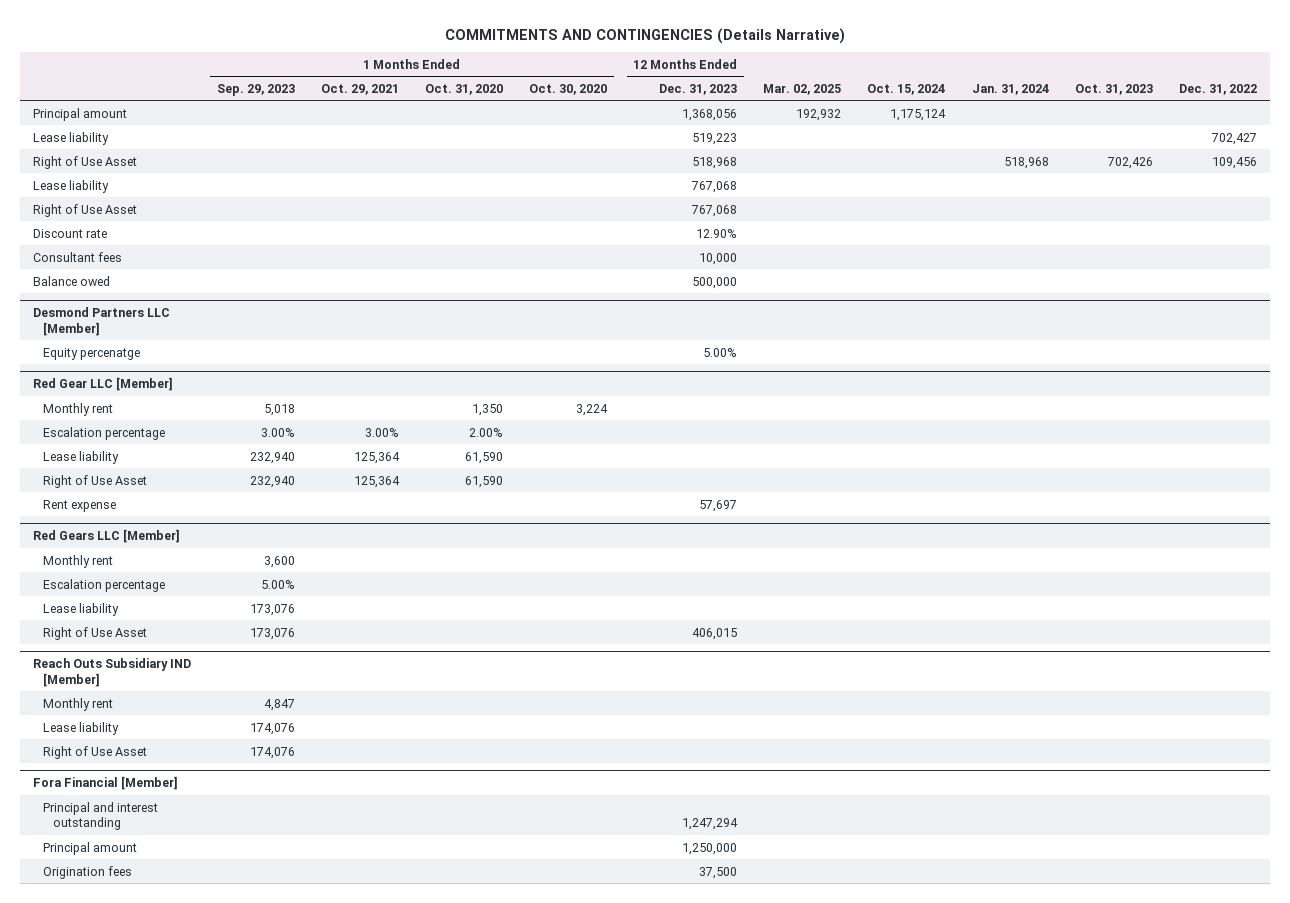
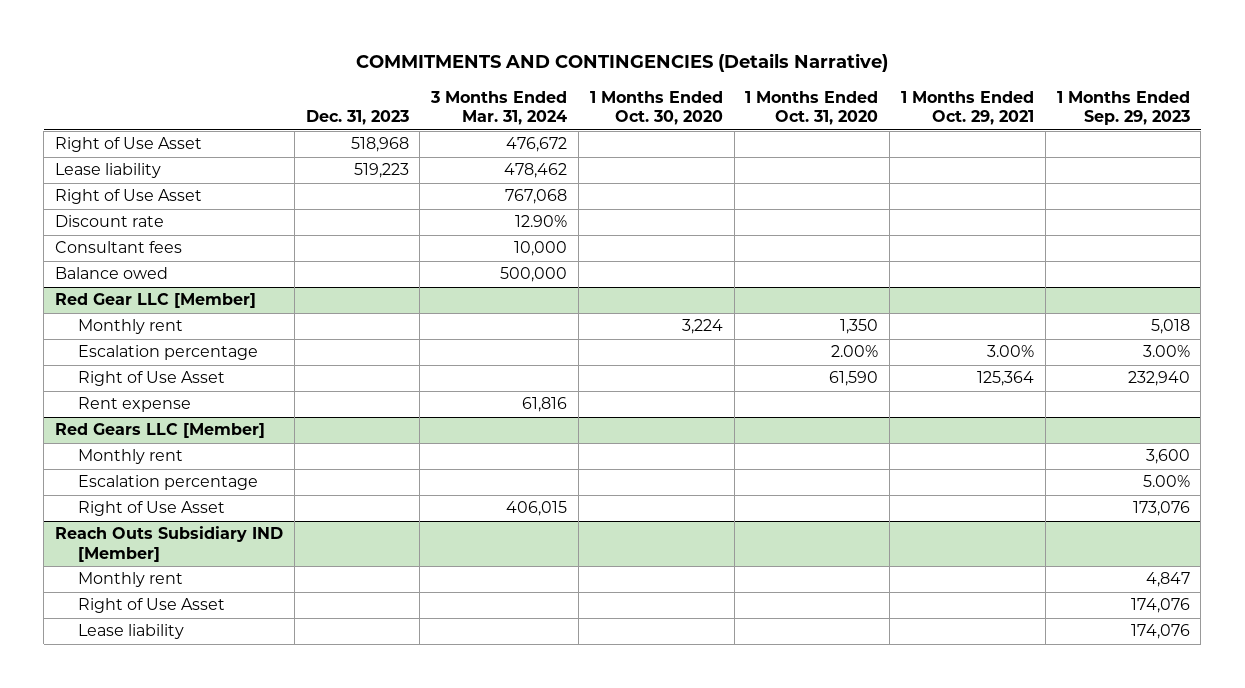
- | 1 Months Ended Sep. 29, 2023 | 1 Months Ended Oct. 29, 2021 | 1 Months Ended Oct. 31, 2020 | 1 Months Ended Oct. 30, 2020 | 12 Months Ended Dec. 31, 2023 | Mar. 02, 2025 | Oct. 15, 2024 | Jan. 31, 2024 | Oct. 31, 2023 | Dec. 31, 2022
+ | Dec. 31, 2023 | 3 Months Ended Mar. 31, 2024 | 1 Months Ended Oct. 30, 2020 | 1 Months Ended Oct. 31, 2020 | 1 Months Ended Oct. 29, 2021 | 1 Months Ended Sep. 29, 2023
- Principal amount | | | | | 1,368,056 | 192,932 | 1,175,124 | | |
- Lease liability | | | | | 519,223 | | | | | 702,427
- Desmond Partners LLC [Member]
- Equity percenatge | | | | | 5.00% | | | | |
@ Red Gear LLC [Member]
- Lease liability | 232,940 | 125,364 | 61,590 | | | | | | |
@ Red Gears LLC [Member]
- Lease liability | 173,076 | | | | | | | | |
- Fora Financial [Member]
- Principal and interest outstanding | | | | | 1,247,294 | | | | |
- Principal amount | | | | | 1,250,000 | | | | |
- Origination fees | | | | | 37,500 | | | | |
@ Reach Outs Subsidiary IND [Member]
moved down: Lease liability | | | | | | 174,076

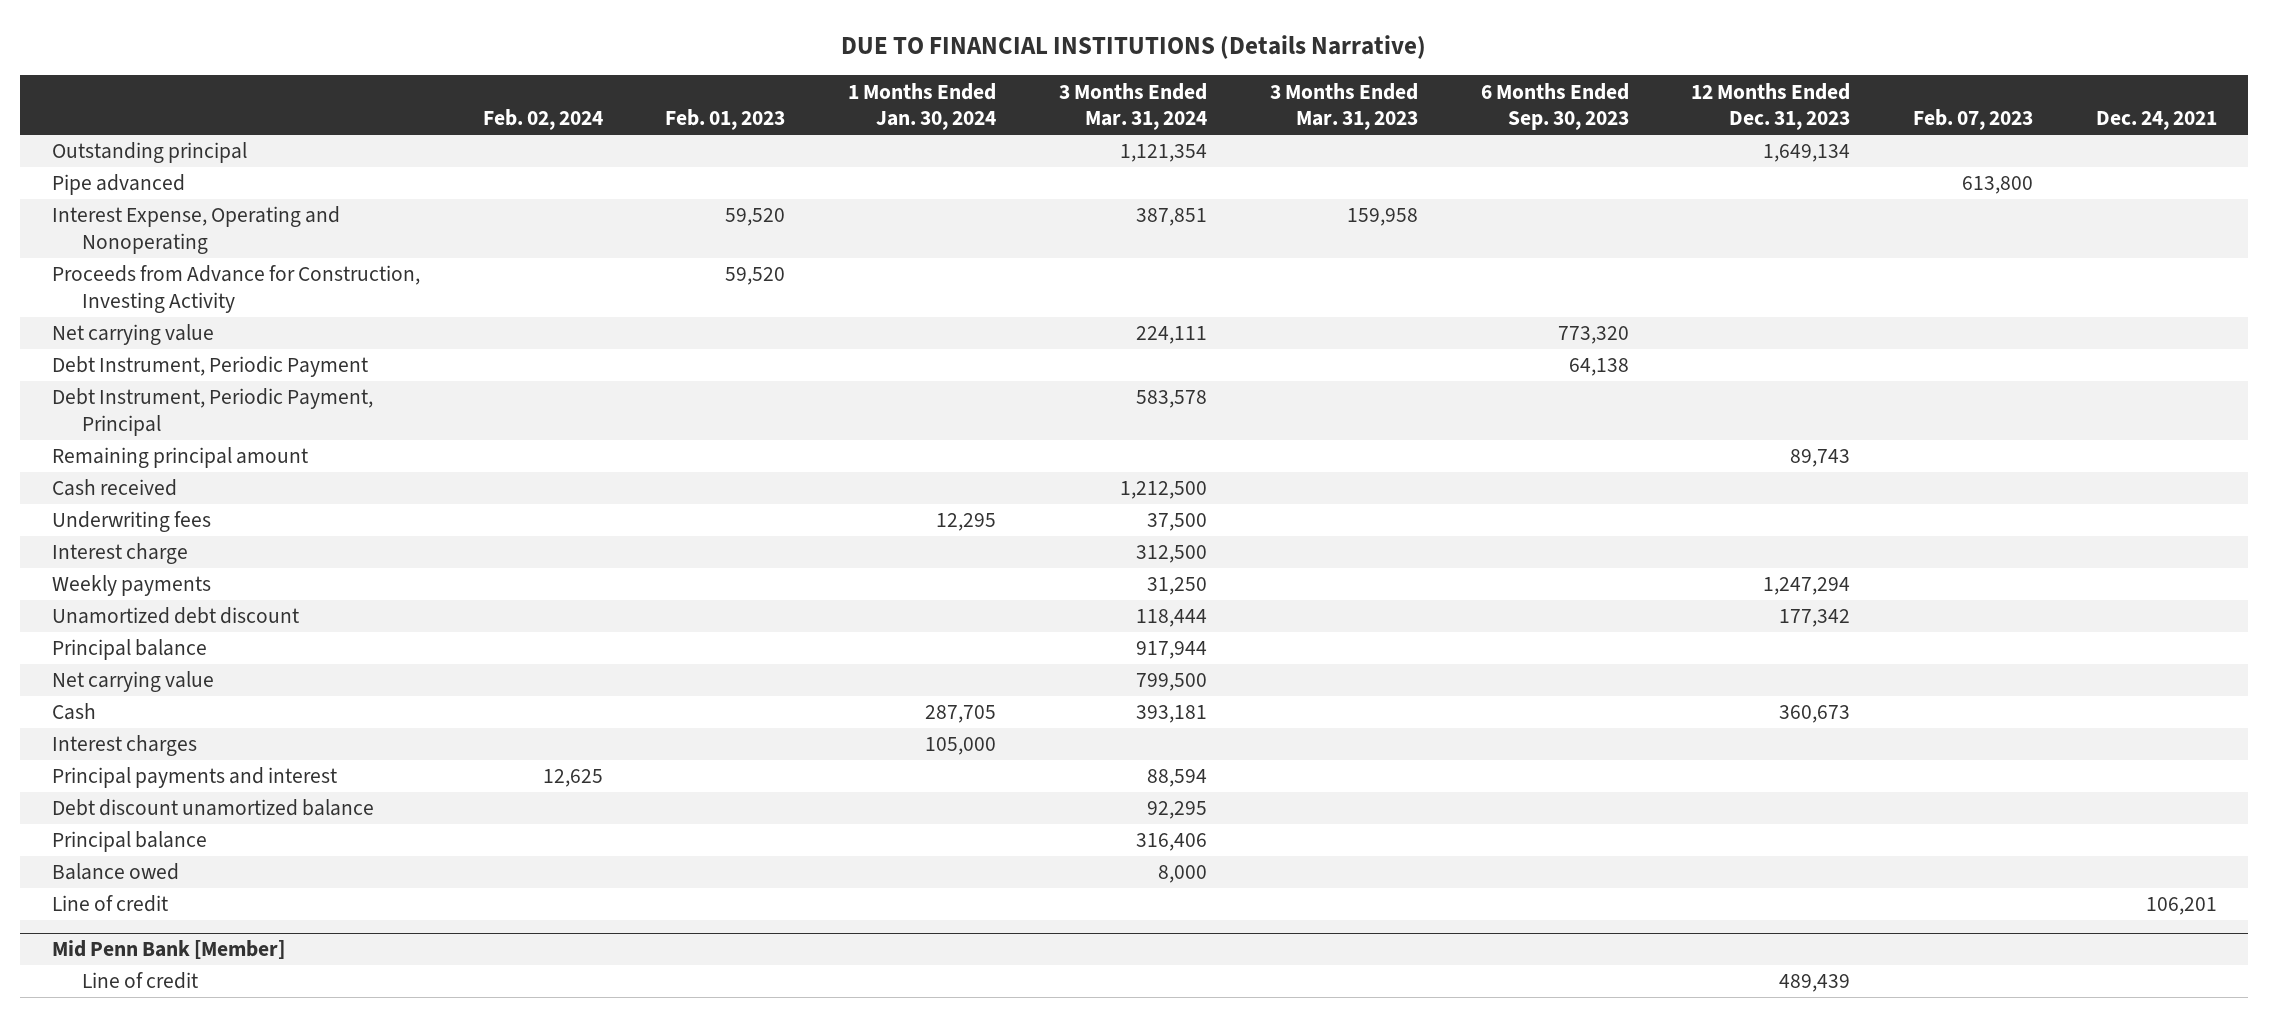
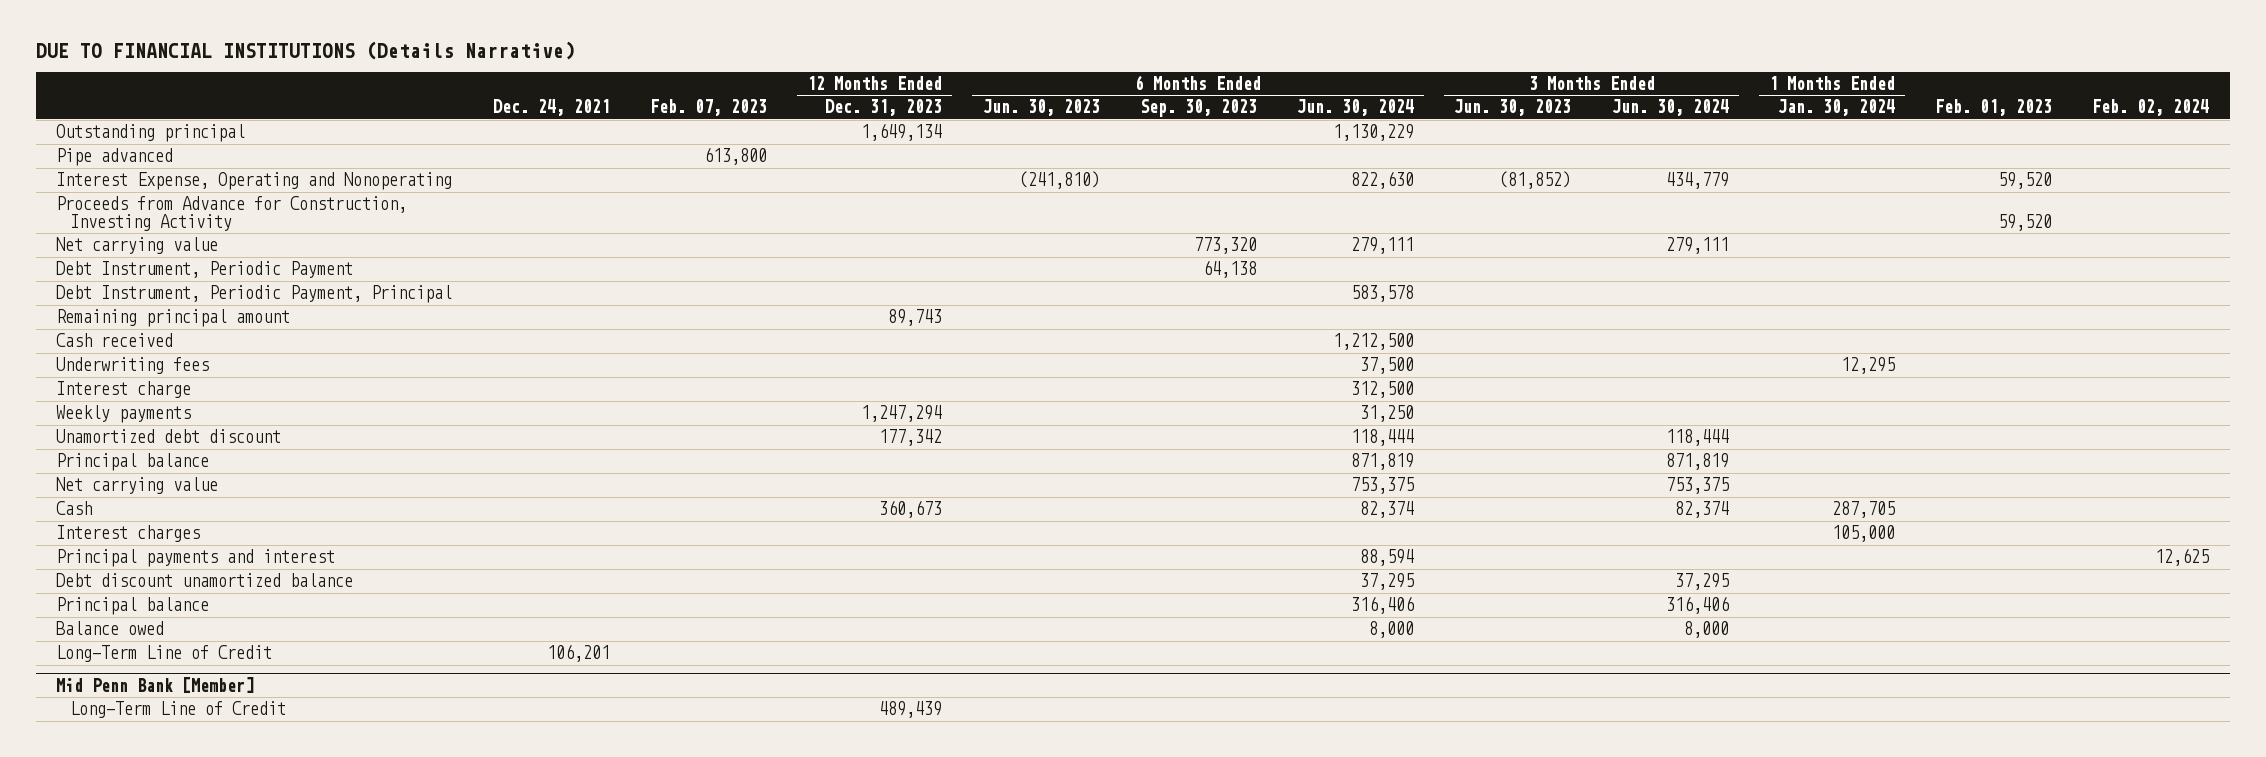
- | Feb. 02, 2024 | Feb. 01, 2023 | 1 Months Ended Jan. 30, 2024 | 3 Months Ended Mar. 31, 2024 | 3 Months Ended Mar. 31, 2023 | 6 Months Ended Sep. 30, 2023 | 12 Months Ended Dec. 31, 2023 | Feb. 07, 2023 | Dec. 24, 2021
+ | Dec. 24, 2021 | Feb. 07, 2023 | 12 Months Ended Dec. 31, 2023 | 6 Months Ended Jun. 30, 2023 | 6 Months Ended Sep. 30, 2023 | 6 Months Ended Jun. 30, 2024 | 3 Months Ended Jun. 30, 2023 | 3 Months Ended Jun. 30, 2024 | 1 Months Ended Jan. 30, 2024 | Feb. 01, 2023 | Feb. 02, 2024
- Line of credit | | | | | | | | | 106,201
+ Long-Term Line of Credit | 106,201 | | | | | | | | | |
@ Mid Penn Bank [Member]
- Line of credit | | | | | | | 489,439 | |
+ Long-Term Line of Credit | | | 489,439 | | | | | | | |

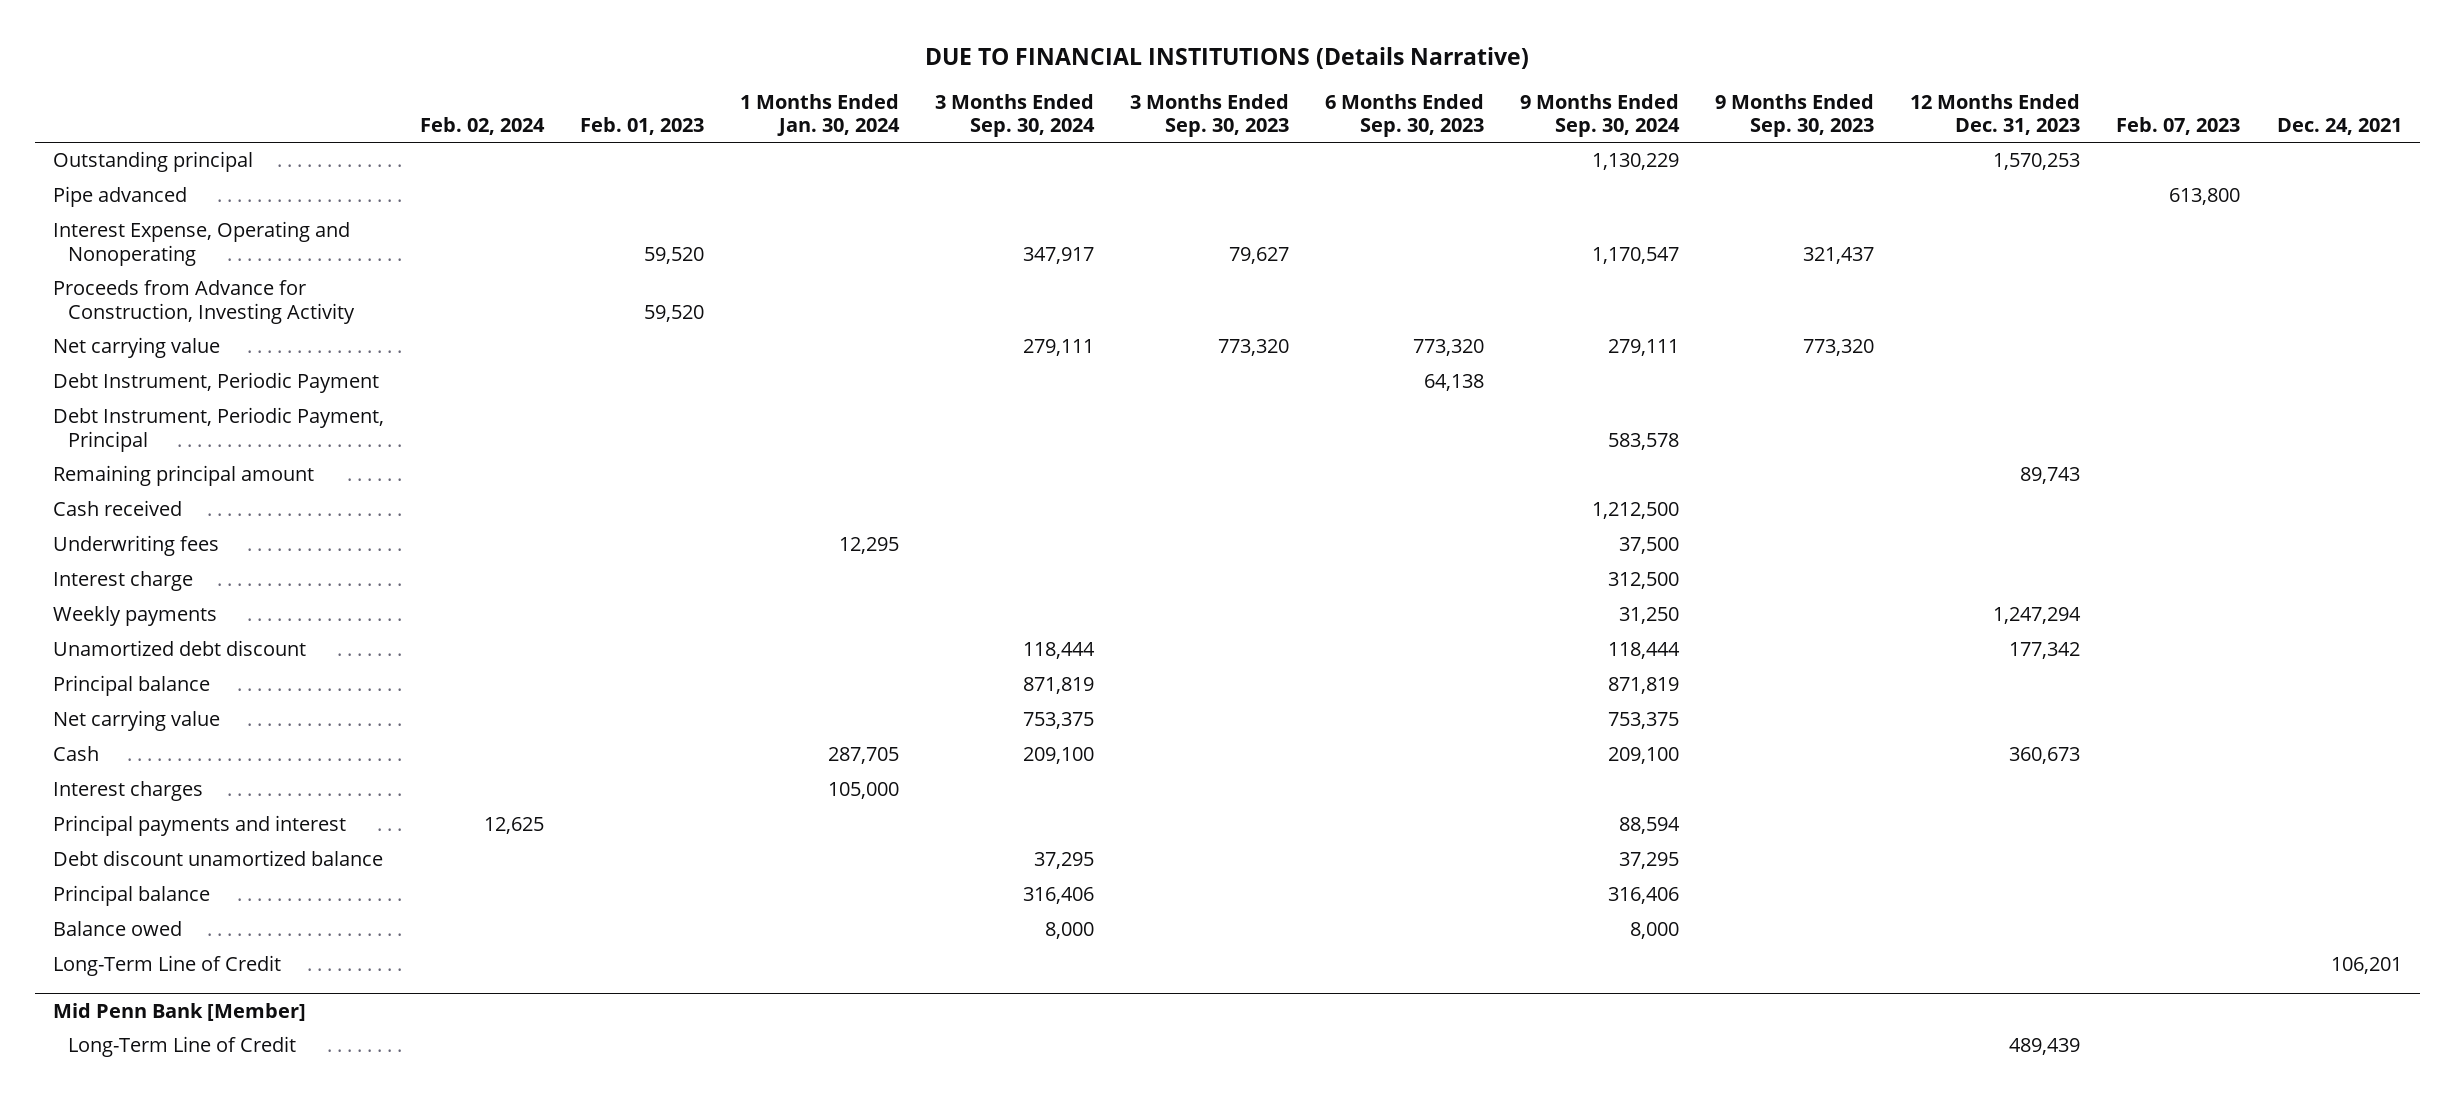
- | Dec. 24, 2021 | Feb. 07, 2023 | 12 Months Ended Dec. 31, 2023 | 6 Months Ended Jun. 30, 2023 | 6 Months Ended Sep. 30, 2023 | 6 Months Ended Jun. 30, 2024 | 3 Months Ended Jun. 30, 2023 | 3 Months Ended Jun. 30, 2024 | 1 Months Ended Jan. 30, 2024 | Feb. 01, 2023 | Feb. 02, 2024
+ | Feb. 02, 2024 | Feb. 01, 2023 | 1 Months Ended Jan. 30, 2024 | 3 Months Ended Sep. 30, 2024 | 3 Months Ended Sep. 30, 2023 | 6 Months Ended Sep. 30, 2023 | 9 Months Ended Sep. 30, 2024 | 9 Months Ended Sep. 30, 2023 | 12 Months Ended Dec. 31, 2023 | Feb. 07, 2023 | Dec. 24, 2021
- Outstanding principal | | | 1,649,134 | | | 1,130,229 | | | | |
+ Outstanding principal | | | | | | | 1,130,229 | | 1,570,253 | |

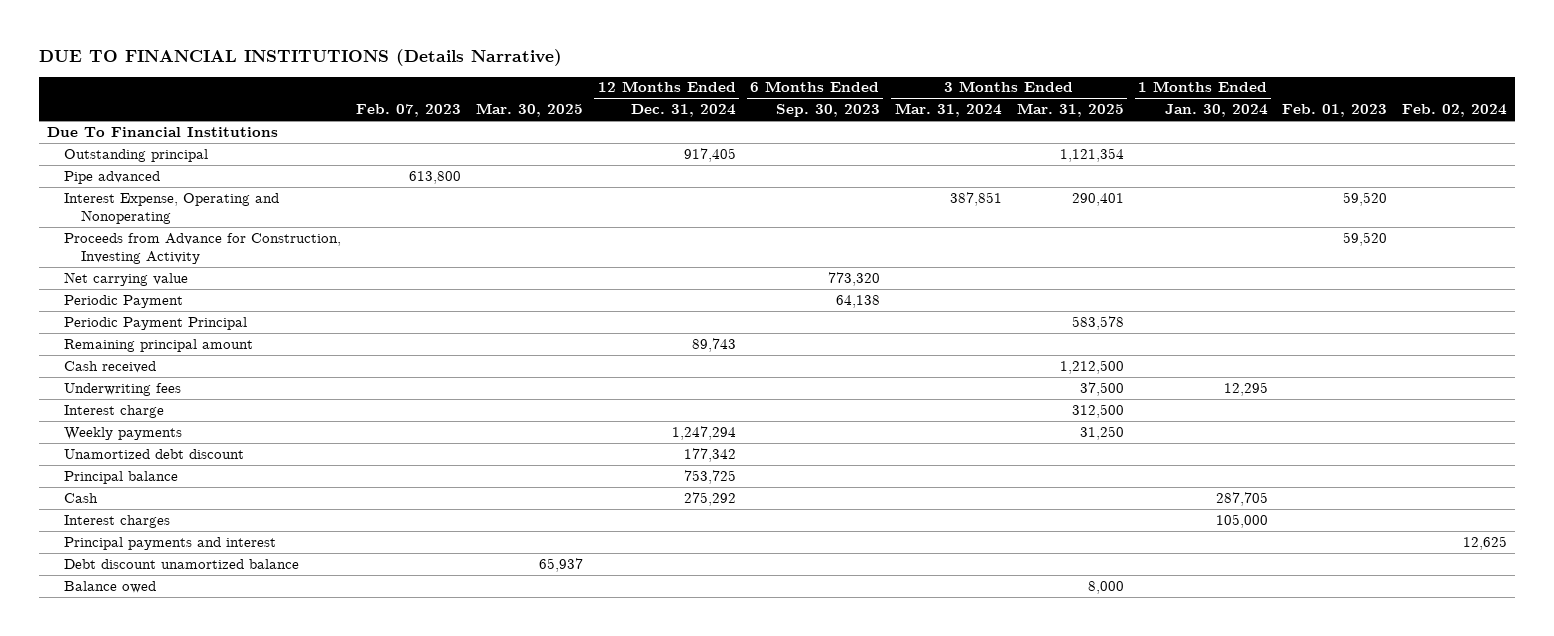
- | Feb. 02, 2024 | Feb. 01, 2023 | 1 Months Ended Jan. 30, 2024 | 3 Months Ended Sep. 30, 2024 | 3 Months Ended Sep. 30, 2023 | 6 Months Ended Sep. 30, 2023 | 9 Months Ended Sep. 30, 2024 | 9 Months Ended Sep. 30, 2023 | 12 Months Ended Dec. 31, 2023 | Feb. 07, 2023 | Dec. 24, 2021
+ | Feb. 07, 2023 | Mar. 30, 2025 | 12 Months Ended Dec. 31, 2024 | 6 Months Ended Sep. 30, 2023 | 3 Months Ended Mar. 31, 2024 | 3 Months Ended Mar. 31, 2025 | 1 Months Ended Jan. 30, 2024 | Feb. 01, 2023 | Feb. 02, 2024
+ Due To Financial Institutions
- Debt Instrument, Periodic Payment | | | | | | 64,138 | | | | |
- Debt Instrument, Periodic Payment, Principal | | | | | | | 583,578 | | | |
+ Periodic Payment | | | | 64,138 | | | | |
+ Periodic Payment Principal | | | | | | 583,578 | | |
- Net carrying value | | | | 753,375 | | | 753,375 | | | |
- Principal balance | | | | 316,406 | | | 316,406 | | | |
- Long-Term Line of Credit | | | | | | | | | | | 106,201
- Mid Penn Bank [Member]
- Long-Term Line of Credit | | | | | | | | | 489,439 | |

